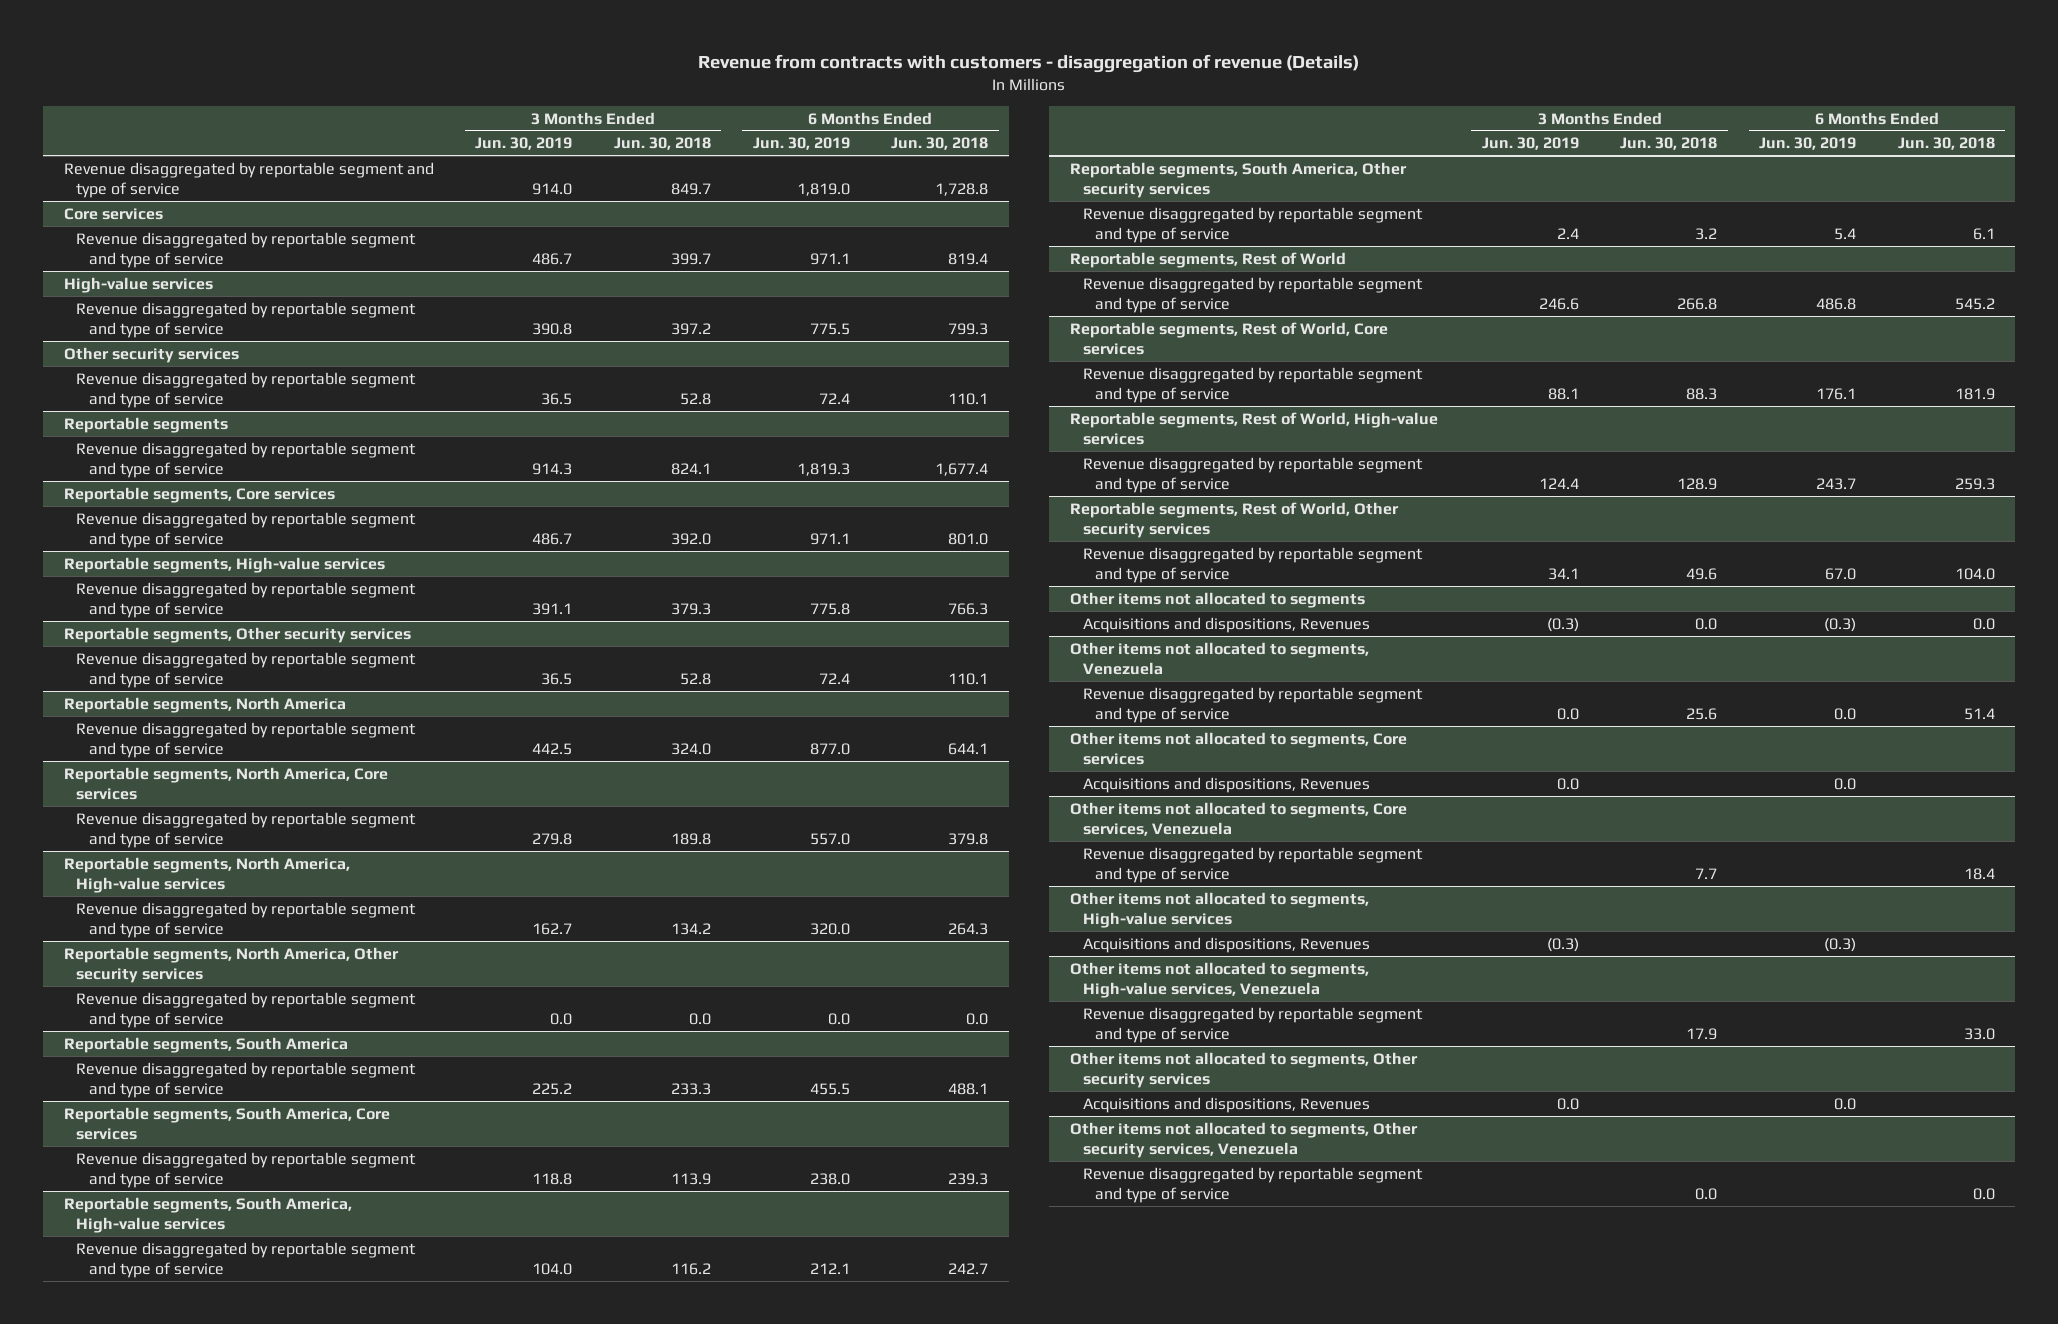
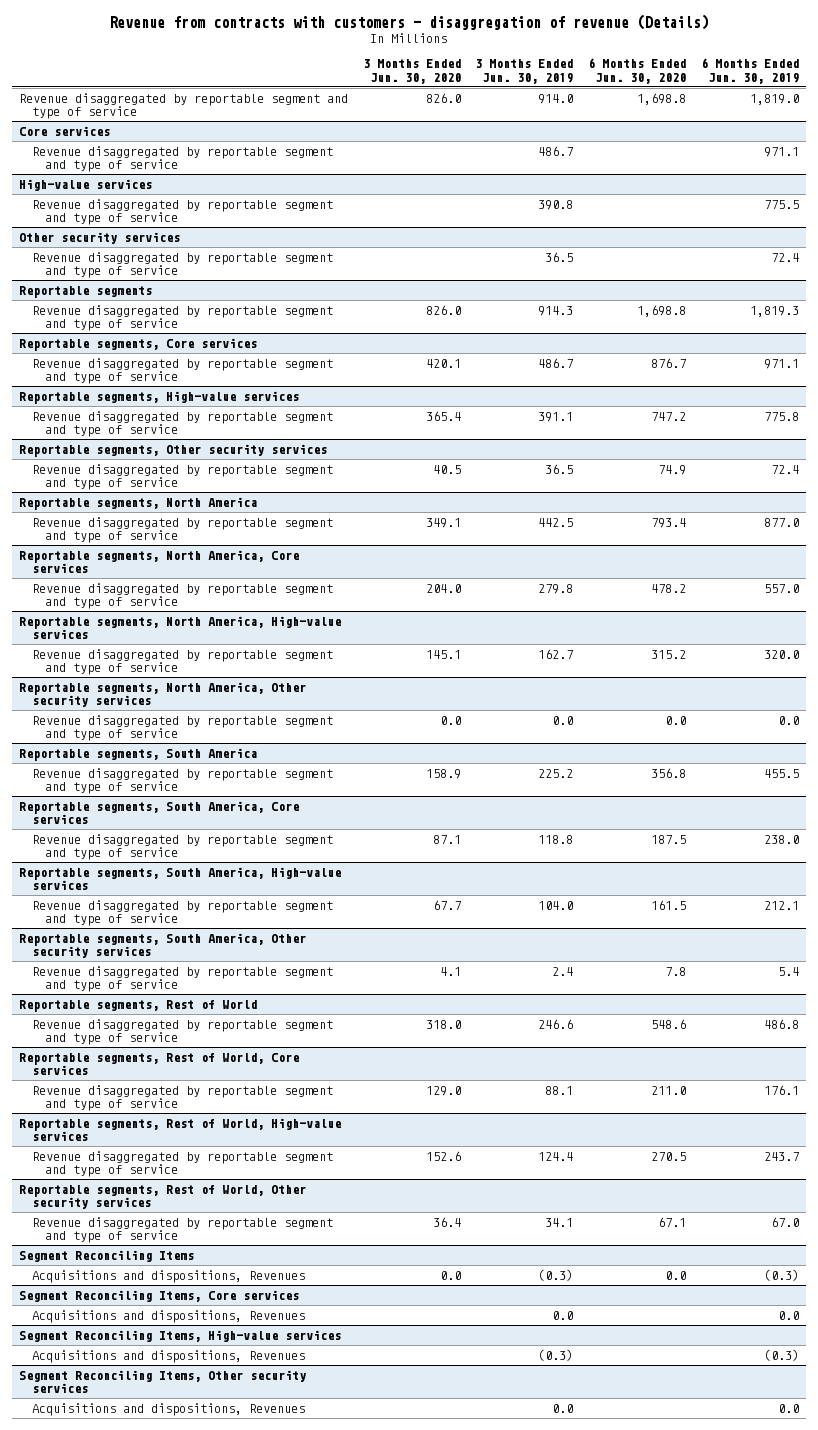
- | 3 Months Ended Jun. 30, 2019 | 3 Months Ended Jun. 30, 2018 | 6 Months Ended Jun. 30, 2019 | 6 Months Ended Jun. 30, 2018
+ | 3 Months Ended Jun. 30, 2020 | 3 Months Ended Jun. 30, 2019 | 6 Months Ended Jun. 30, 2020 | 6 Months Ended Jun. 30, 2019
- Other items not allocated to segments
+ Segment Reconciling Items
- Other items not allocated to segments, Venezuela
- Revenue disaggregated by reportable segment and type of service | 0.0 | 25.6 | 0.0 | 51.4
- Other items not allocated to segments, Core services
+ Segment Reconciling Items, Core services
- Other items not allocated to segments, Core services, Venezuela
- Revenue disaggregated by reportable segment and type of service | | 7.7 | | 18.4
- Other items not allocated to segments, High-value services
+ Segment Reconciling Items, High-value services
- Other items not allocated to segments, High-value services, Venezuela
- Revenue disaggregated by reportable segment and type of service | | 17.9 | | 33.0
- Other items not allocated to segments, Other security services
+ Segment Reconciling Items, Other security services
- Other items not allocated to segments, Other security services, Venezuela
- Revenue disaggregated by reportable segment and type of service | | 0.0 | | 0.0

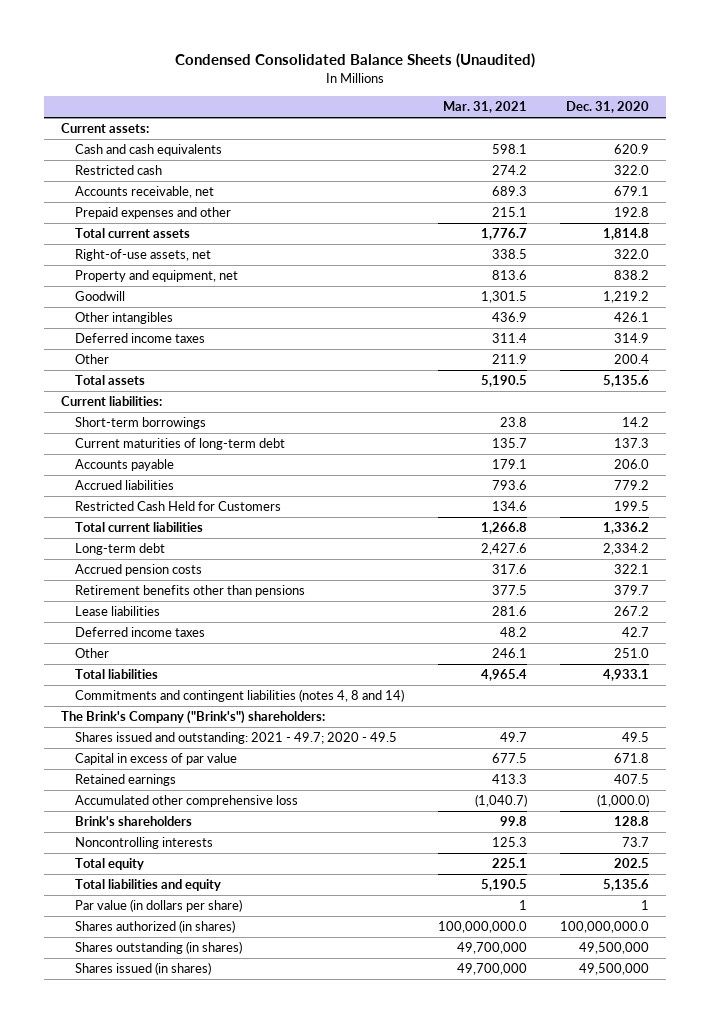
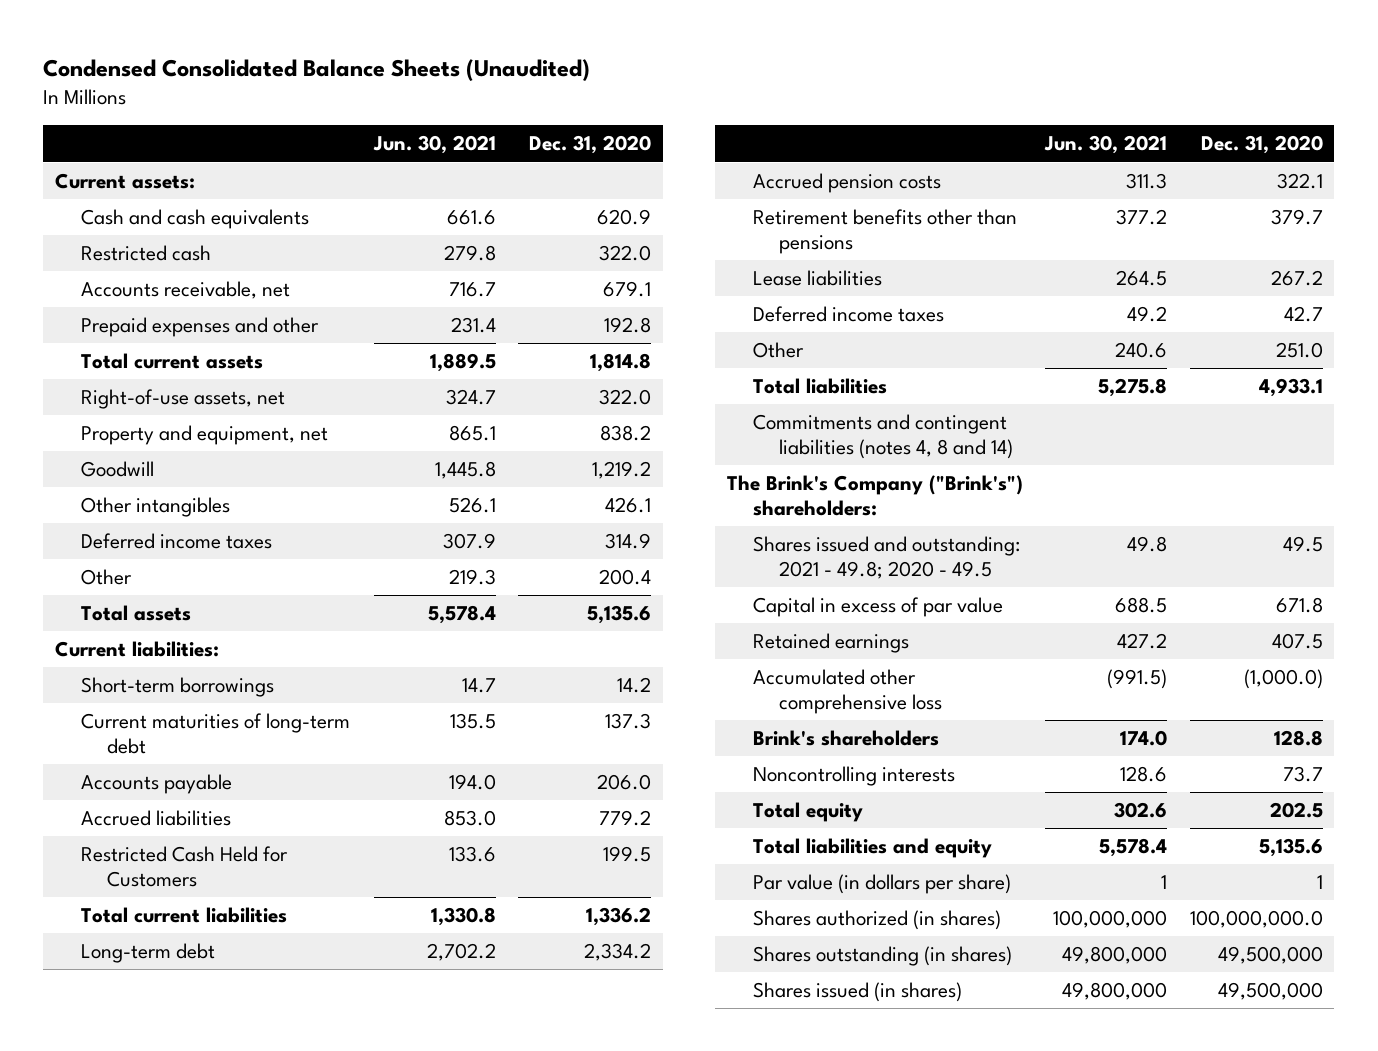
- | Mar. 31, 2021 | Dec. 31, 2020
+ | Jun. 30, 2021 | Dec. 31, 2020
- Shares issued and outstanding: 2021 - 49.7; 2020 - 49.5 | 49.7 | 49.5
+ Shares issued and outstanding: 2021 - 49.8; 2020 - 49.5 | 49.8 | 49.5

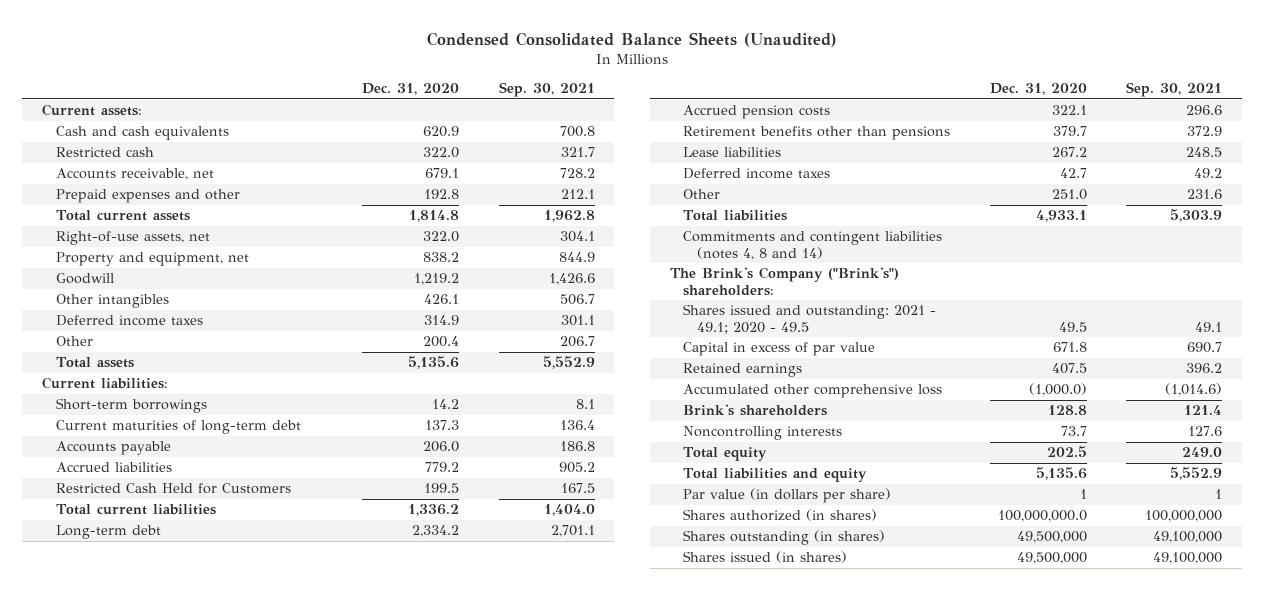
- | Jun. 30, 2021 | Dec. 31, 2020
+ | Dec. 31, 2020 | Sep. 30, 2021
- Shares issued and outstanding: 2021 - 49.8; 2020 - 49.5 | 49.8 | 49.5
+ Shares issued and outstanding: 2021 - 49.1; 2020 - 49.5 | 49.5 | 49.1

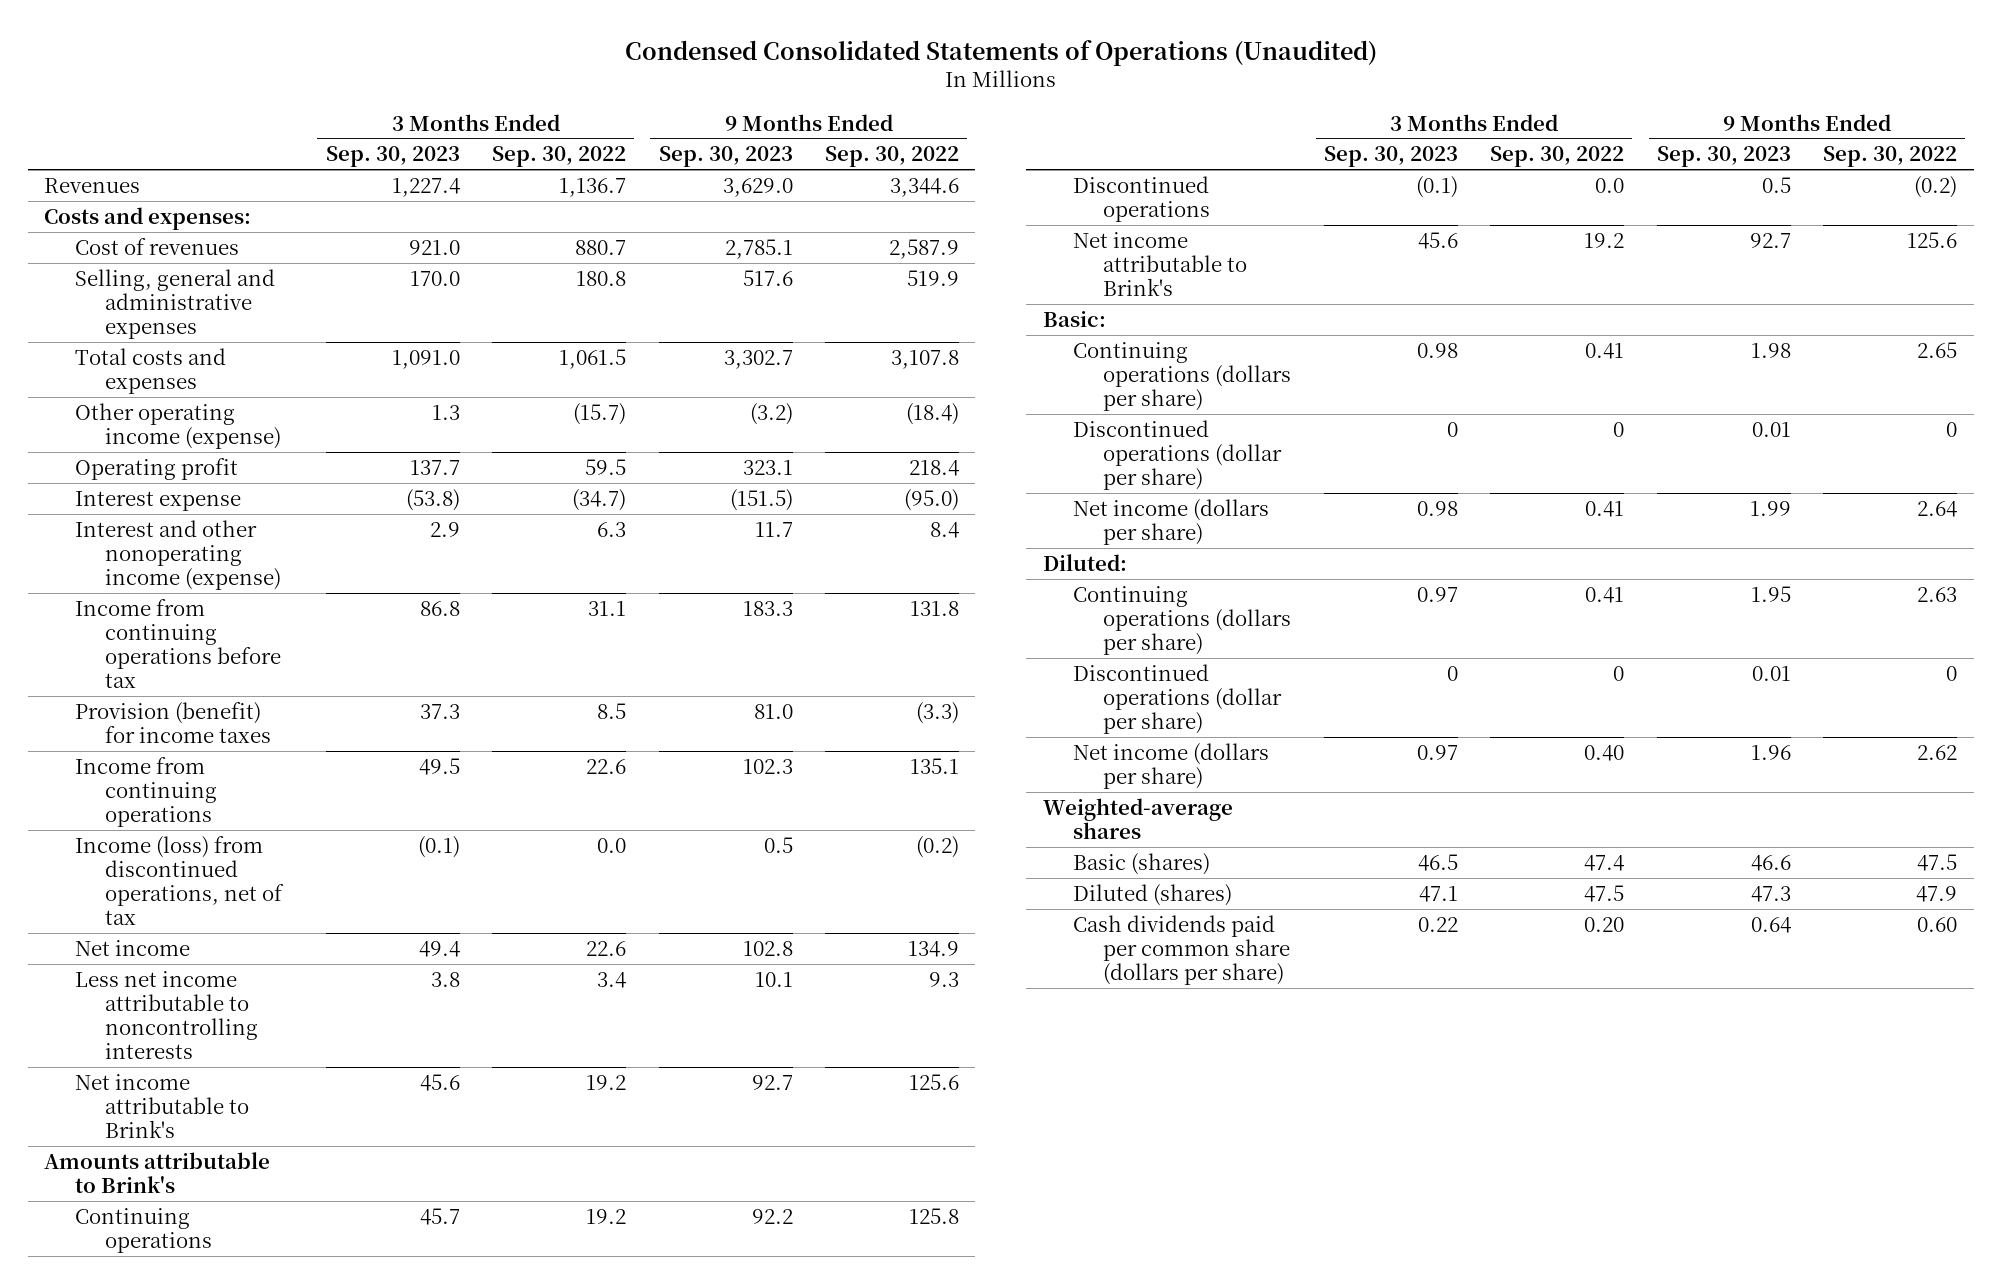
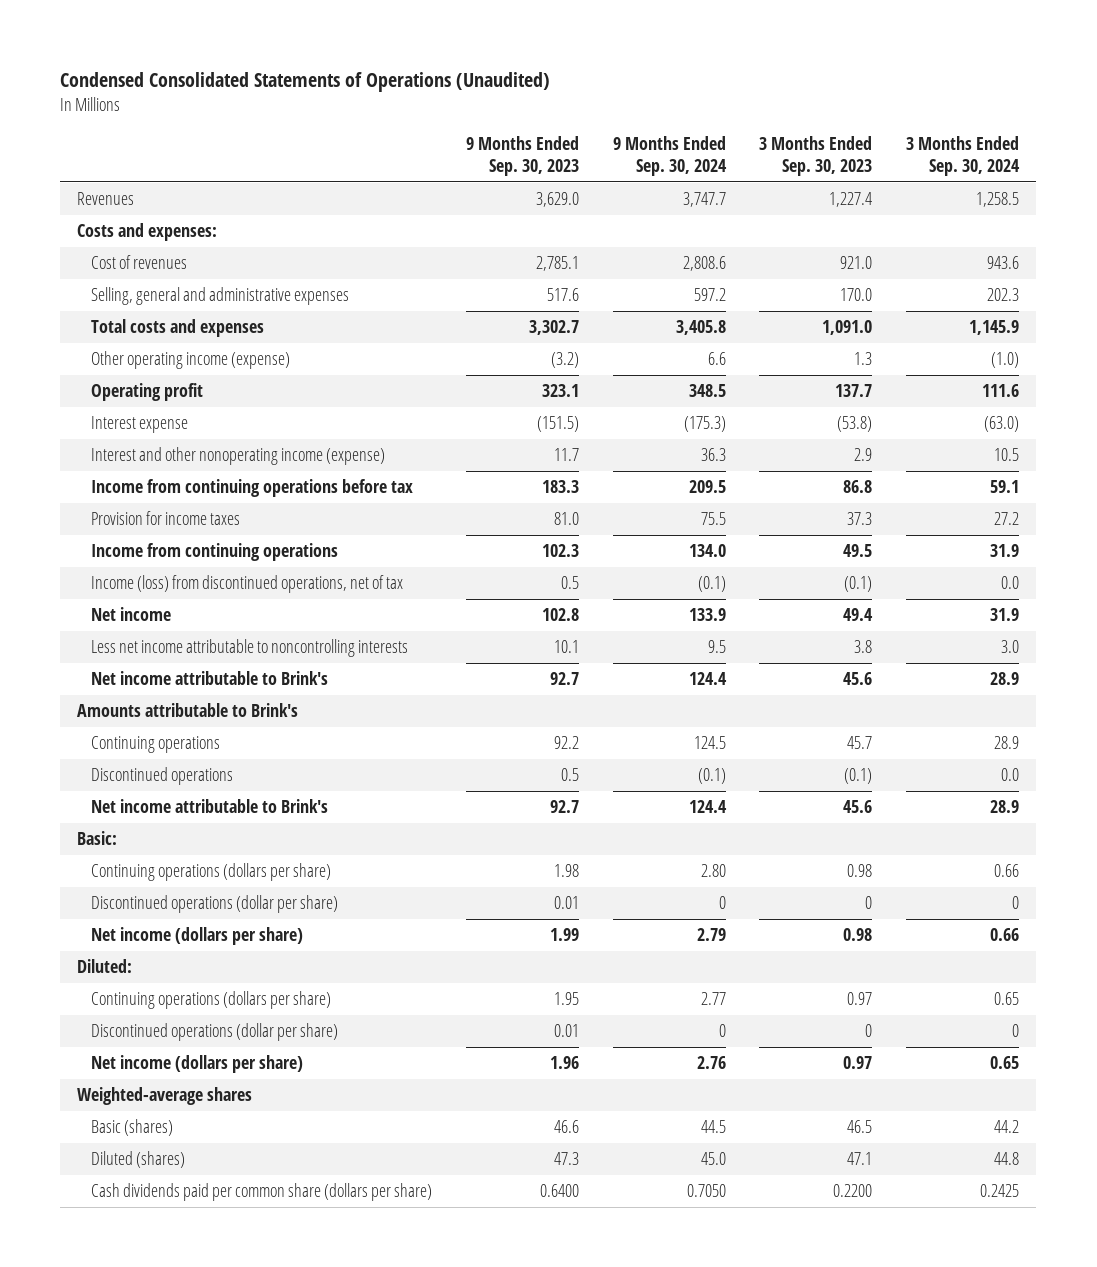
- | 3 Months Ended Sep. 30, 2023 | 3 Months Ended Sep. 30, 2022 | 9 Months Ended Sep. 30, 2023 | 9 Months Ended Sep. 30, 2022
+ | 9 Months Ended Sep. 30, 2023 | 9 Months Ended Sep. 30, 2024 | 3 Months Ended Sep. 30, 2023 | 3 Months Ended Sep. 30, 2024
- Provision (benefit) for income taxes | 37.3 | 8.5 | 81.0 | (3.3)
+ Provision for income taxes | 81.0 | 75.5 | 37.3 | 27.2
- Cash dividends paid per common share (dollars per share) | 0.22 | 0.20 | 0.64 | 0.60
+ Cash dividends paid per common share (dollars per share) | 0.6400 | 0.7050 | 0.2200 | 0.2425

